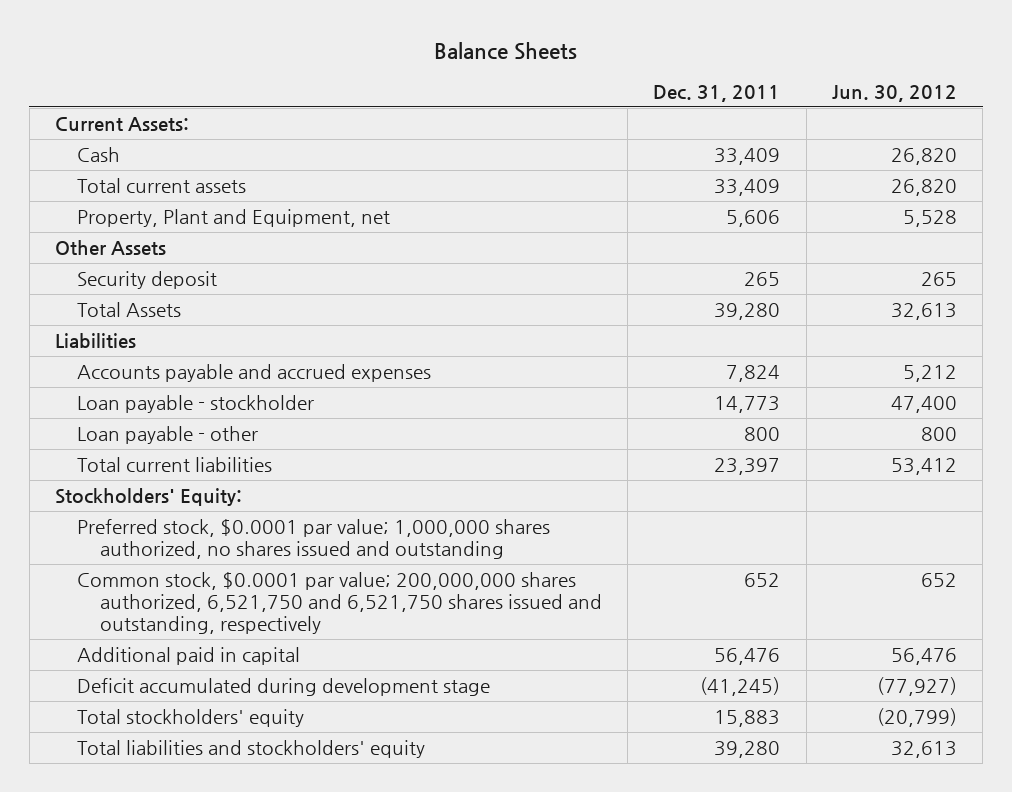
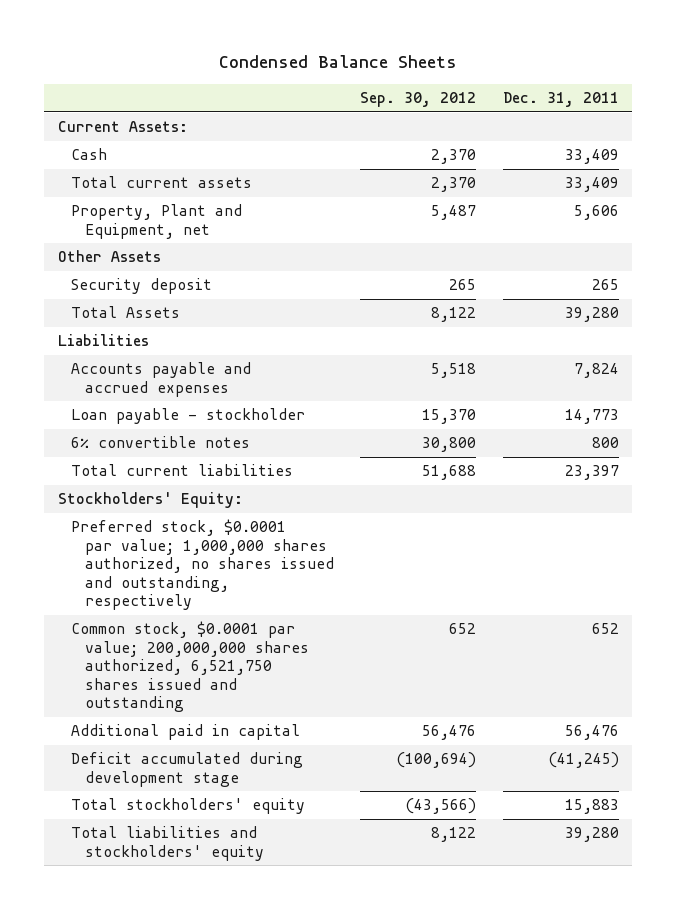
- Balance Sheets
+ Condensed Balance Sheets
- | Dec. 31, 2011 | Jun. 30, 2012
+ | Sep. 30, 2012 | Dec. 31, 2011
- Loan payable - other | 800 | 800
+ 6% convertible notes | 30,800 | 800
- Preferred stock, $0.0001 par value; 1,000,000 shares authorized, no shares issued and outstanding
- Common stock, $0.0001 par value; 200,000,000 shares authorized, 6,521,750 and 6,521,750 shares issued and outstanding, respectively | 652 | 652
+ Preferred stock, $0.0001 par value; 1,000,000 shares authorized, no shares issued and outstanding, respectively
+ Common stock, $0.0001 par value; 200,000,000 shares authorized, 6,521,750 shares issued and outstanding | 652 | 652

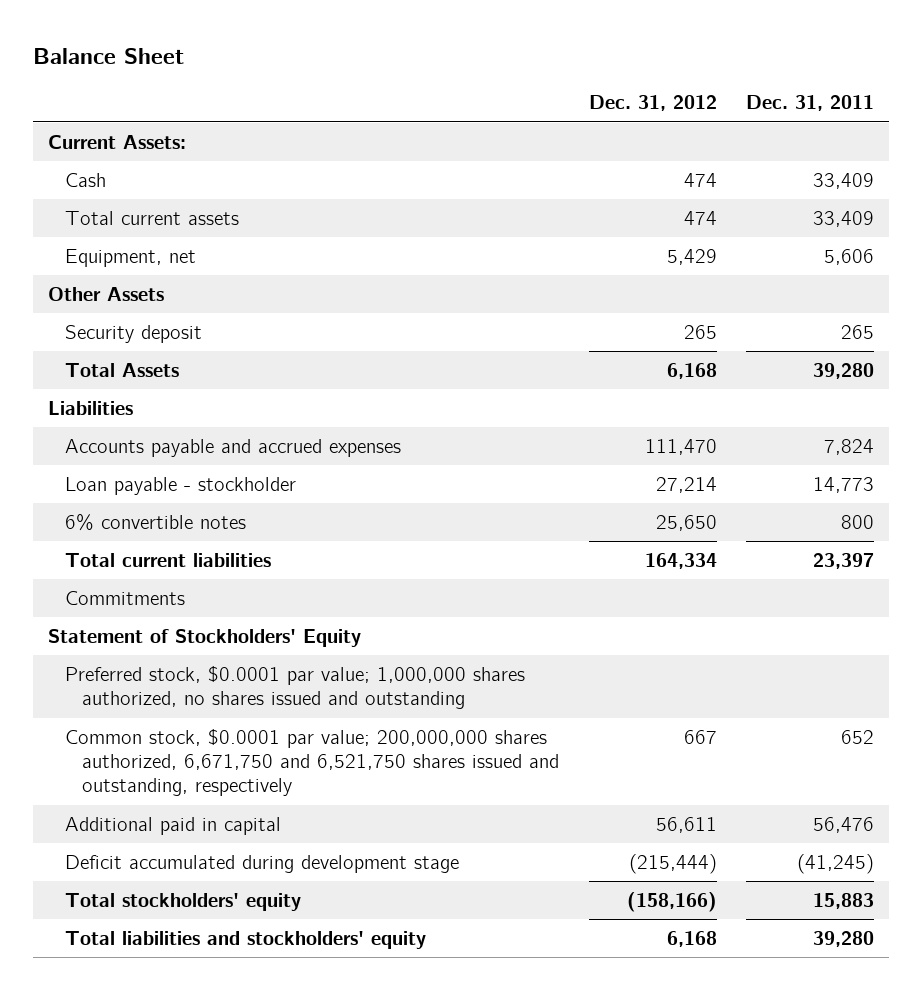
- Condensed Balance Sheets
+ Balance Sheet
- | Sep. 30, 2012 | Dec. 31, 2011
+ | Dec. 31, 2012 | Dec. 31, 2011
- Property, Plant and Equipment, net | 5,487 | 5,606
+ Equipment, net | 5,429 | 5,606
- Stockholders' Equity:
- Preferred stock, $0.0001 par value; 1,000,000 shares authorized, no shares issued and outstanding, respectively
- Common stock, $0.0001 par value; 200,000,000 shares authorized, 6,521,750 shares issued and outstanding | 652 | 652
+ Commitments
+ Statement of Stockholders' Equity
+ Preferred stock, $0.0001 par value; 1,000,000 shares authorized, no shares issued and outstanding
+ Common stock, $0.0001 par value; 200,000,000 shares authorized, 6,671,750 and 6,521,750 shares issued and outstanding, respectively | 667 | 652

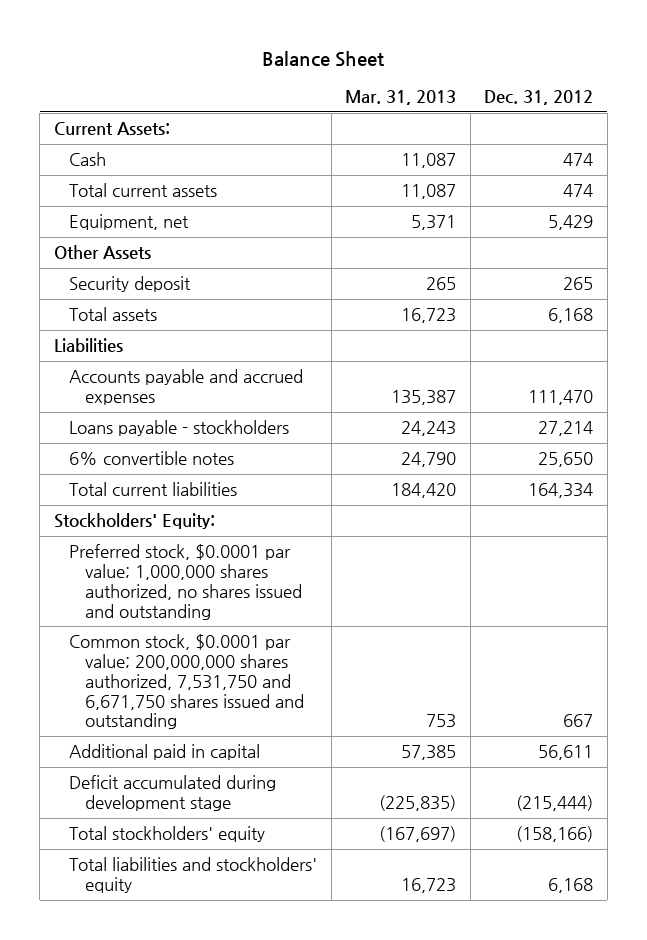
- | Dec. 31, 2012 | Dec. 31, 2011
+ | Mar. 31, 2013 | Dec. 31, 2012
- Total Assets | 6,168 | 39,280
+ Total assets | 16,723 | 6,168
- Loan payable - stockholder | 27,214 | 14,773
+ Loans payable - stockholders | 24,243 | 27,214
- Commitments
- Statement of Stockholders' Equity
+ Stockholders' Equity:
- Common stock, $0.0001 par value; 200,000,000 shares authorized, 6,671,750 and 6,521,750 shares issued and outstanding, respectively | 667 | 652
+ Common stock, $0.0001 par value; 200,000,000 shares authorized, 7,531,750 and 6,671,750 shares issued and outstanding | 753 | 667

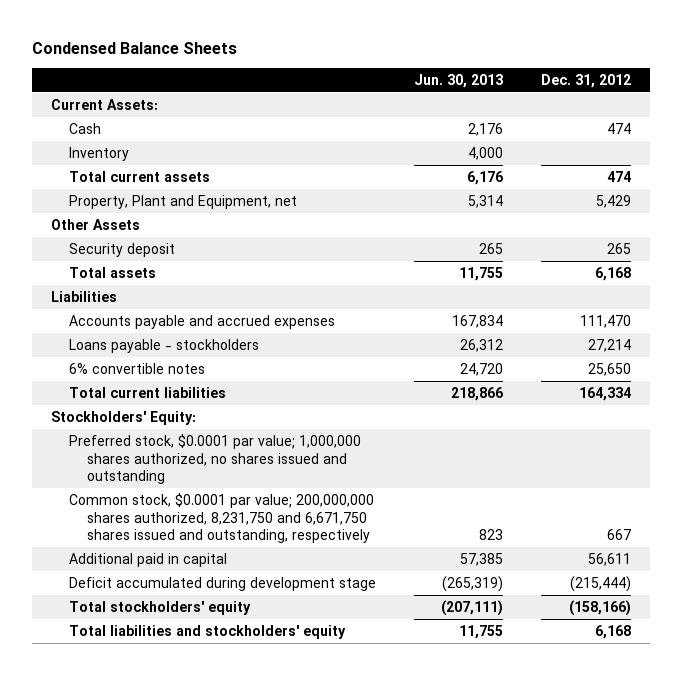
- Balance Sheet
+ Condensed Balance Sheets
- | Mar. 31, 2013 | Dec. 31, 2012
+ | Jun. 30, 2013 | Dec. 31, 2012
+ Inventory | 4,000 |
- Equipment, net | 5,371 | 5,429
+ Property, Plant and Equipment, net | 5,314 | 5,429
- Common stock, $0.0001 par value; 200,000,000 shares authorized, 7,531,750 and 6,671,750 shares issued and outstanding | 753 | 667
+ Common stock, $0.0001 par value; 200,000,000 shares authorized, 8,231,750 and 6,671,750 shares issued and outstanding, respectively | 823 | 667

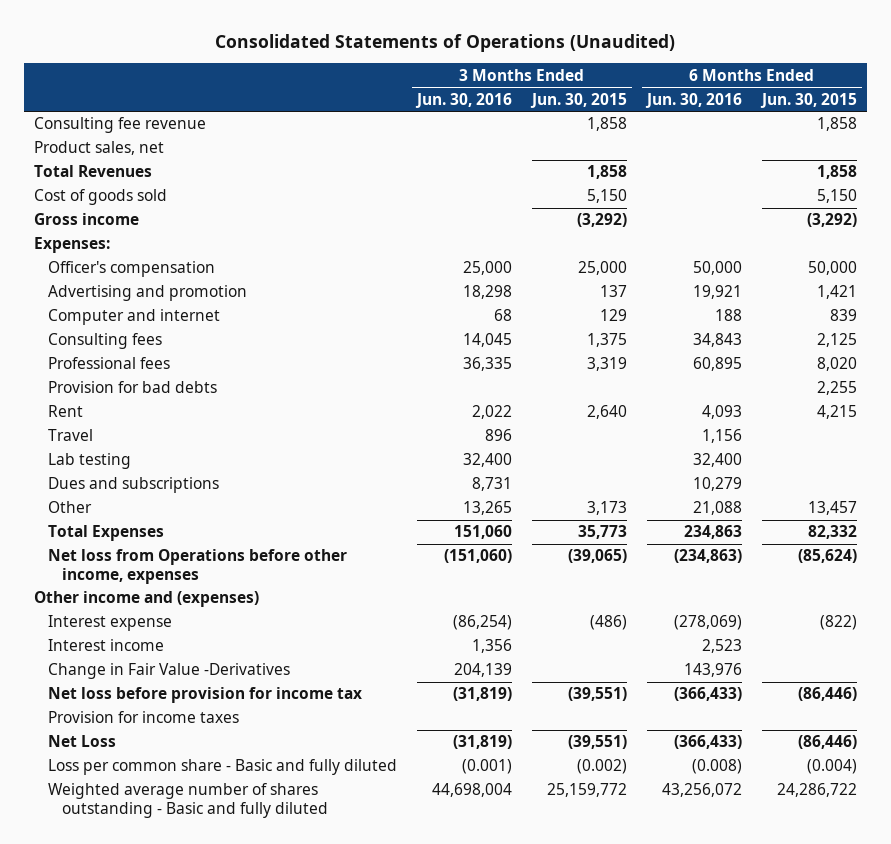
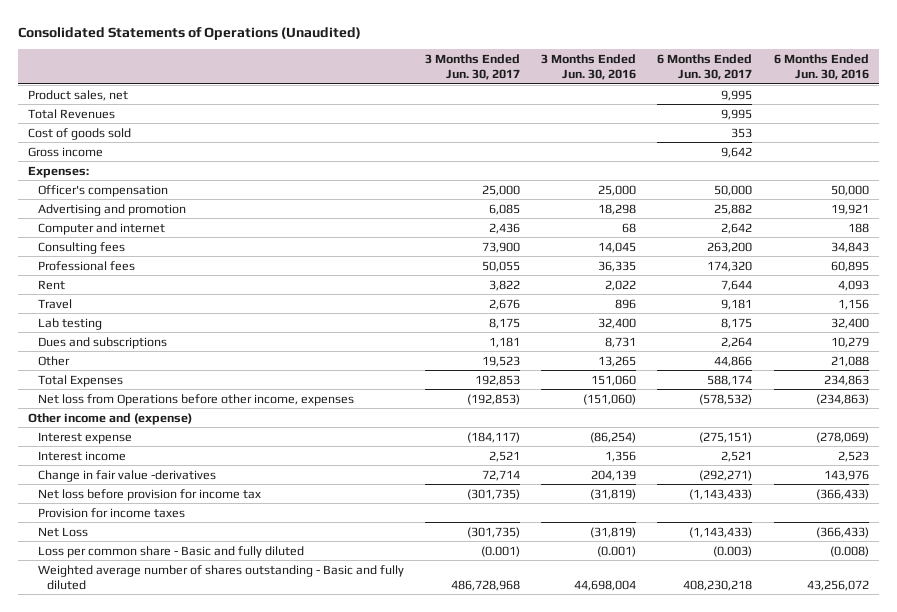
- | 3 Months Ended Jun. 30, 2016 | 3 Months Ended Jun. 30, 2015 | 6 Months Ended Jun. 30, 2016 | 6 Months Ended Jun. 30, 2015
+ | 3 Months Ended Jun. 30, 2017 | 3 Months Ended Jun. 30, 2016 | 6 Months Ended Jun. 30, 2017 | 6 Months Ended Jun. 30, 2016
- Consulting fee revenue | | 1,858 | | 1,858
- Provision for bad debts | | | | 2,255
- Other income and (expenses)
+ Other income and (expense)
- Change in Fair Value -Derivatives | 204,139 | | 143,976 |
+ Change in fair value -derivatives | 72,714 | 204,139 | (292,271) | 143,976

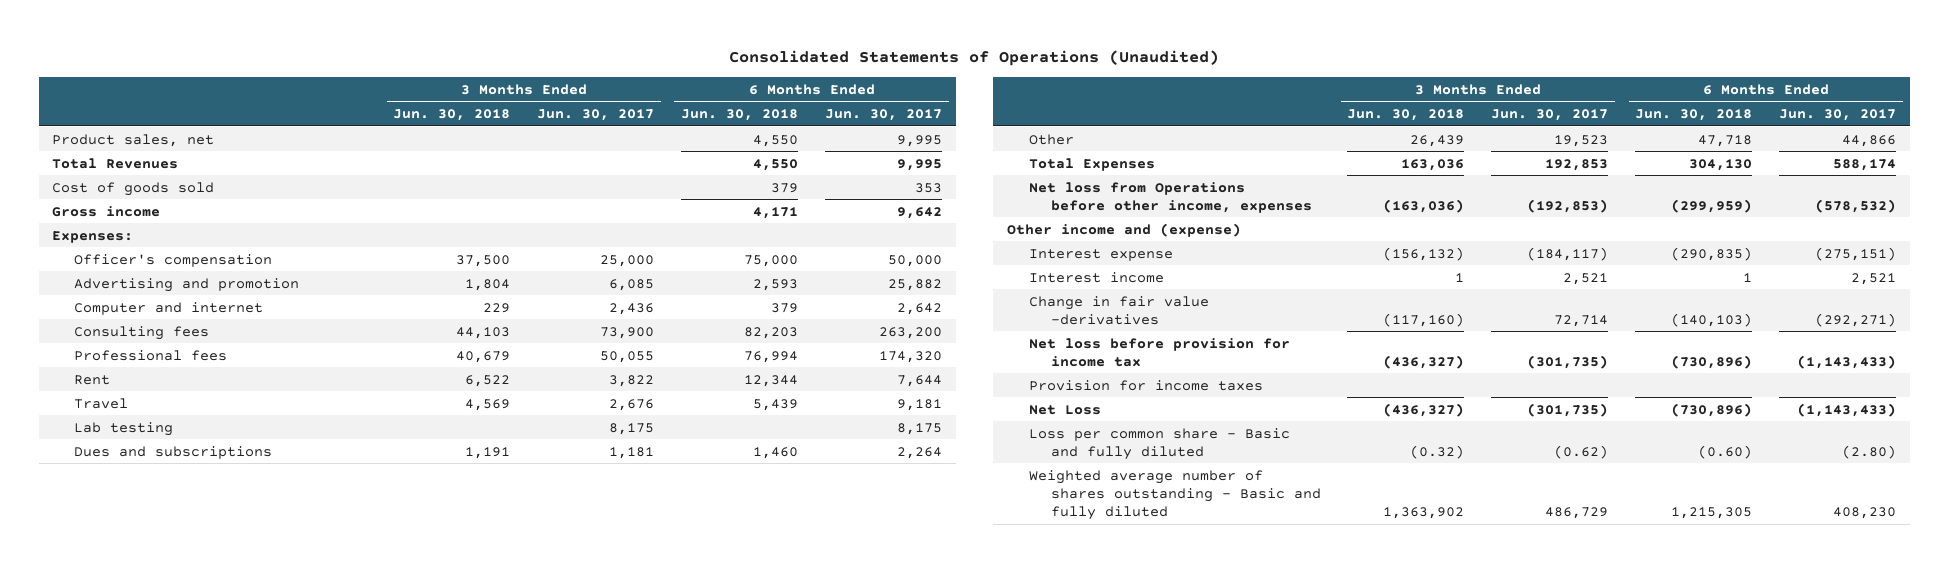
- | 3 Months Ended Jun. 30, 2017 | 3 Months Ended Jun. 30, 2016 | 6 Months Ended Jun. 30, 2017 | 6 Months Ended Jun. 30, 2016
+ | 3 Months Ended Jun. 30, 2018 | 3 Months Ended Jun. 30, 2017 | 6 Months Ended Jun. 30, 2018 | 6 Months Ended Jun. 30, 2017
- Loss per common share - Basic and fully diluted | (0.001) | (0.001) | (0.003) | (0.008)
- Weighted average number of shares outstanding - Basic and fully diluted | 486,728,968 | 44,698,004 | 408,230,218 | 43,256,072
+ Loss per common share - Basic and fully diluted | (0.32) | (0.62) | (0.60) | (2.80)
+ Weighted average number of shares outstanding - Basic and fully diluted | 1,363,902 | 486,729 | 1,215,305 | 408,230

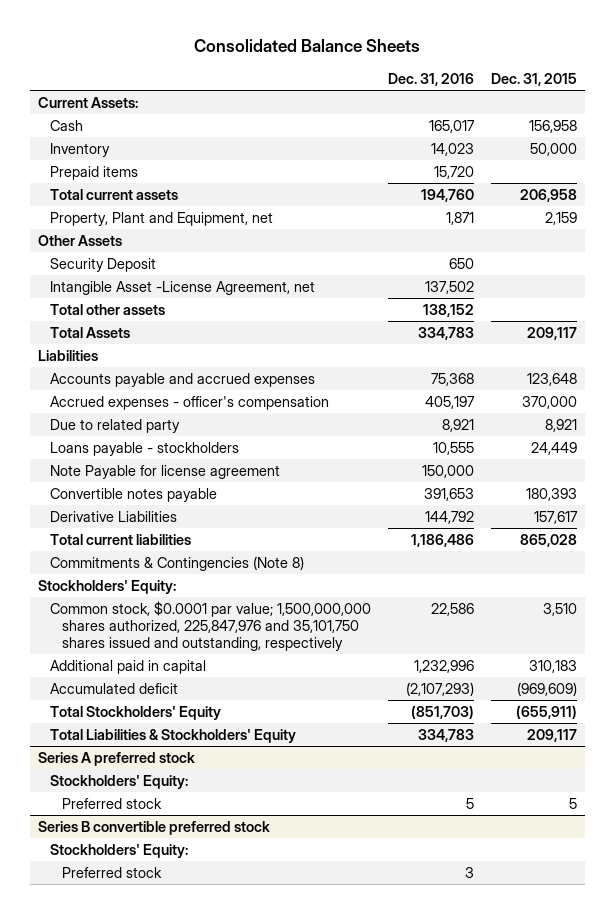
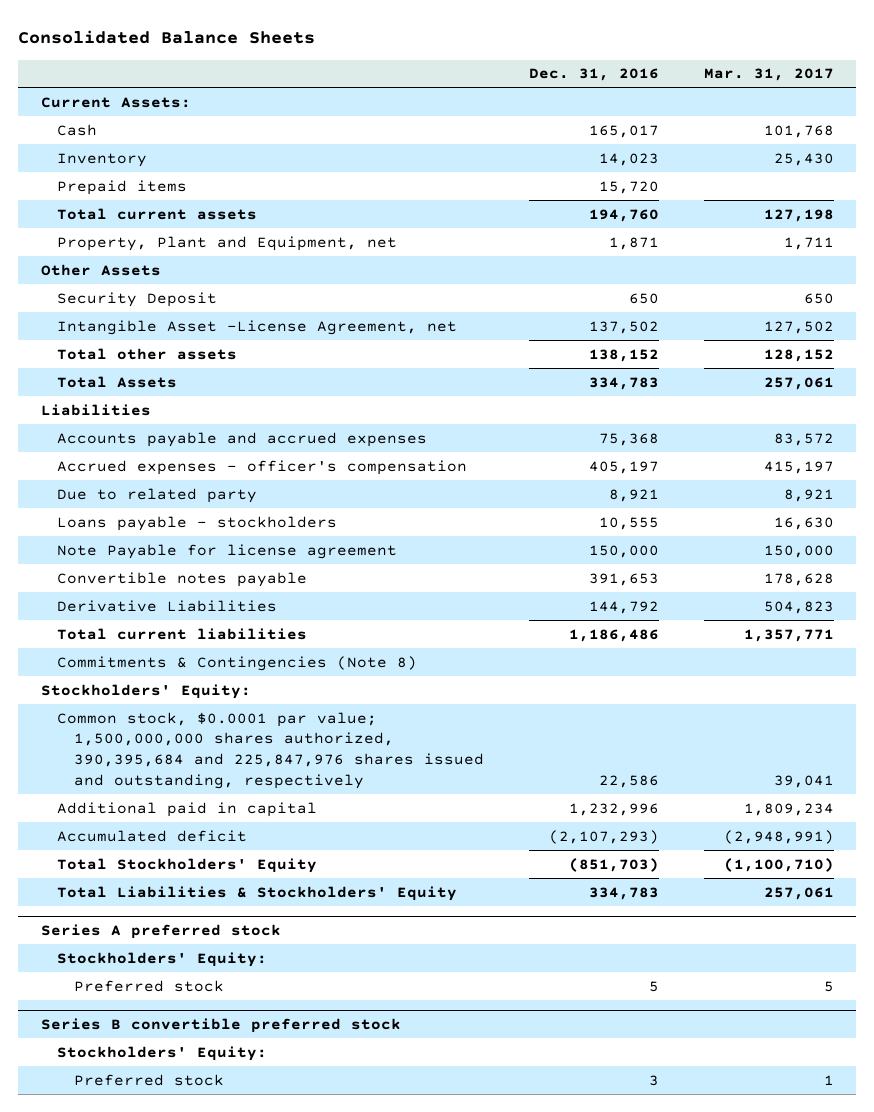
- | Dec. 31, 2016 | Dec. 31, 2015
+ | Dec. 31, 2016 | Mar. 31, 2017
- Common stock, $0.0001 par value; 1,500,000,000 shares authorized, 225,847,976 and 35,101,750 shares issued and outstanding, respectively | 22,586 | 3,510
+ Common stock, $0.0001 par value; 1,500,000,000 shares authorized, 390,395,684 and 225,847,976 shares issued and outstanding, respectively | 22,586 | 39,041

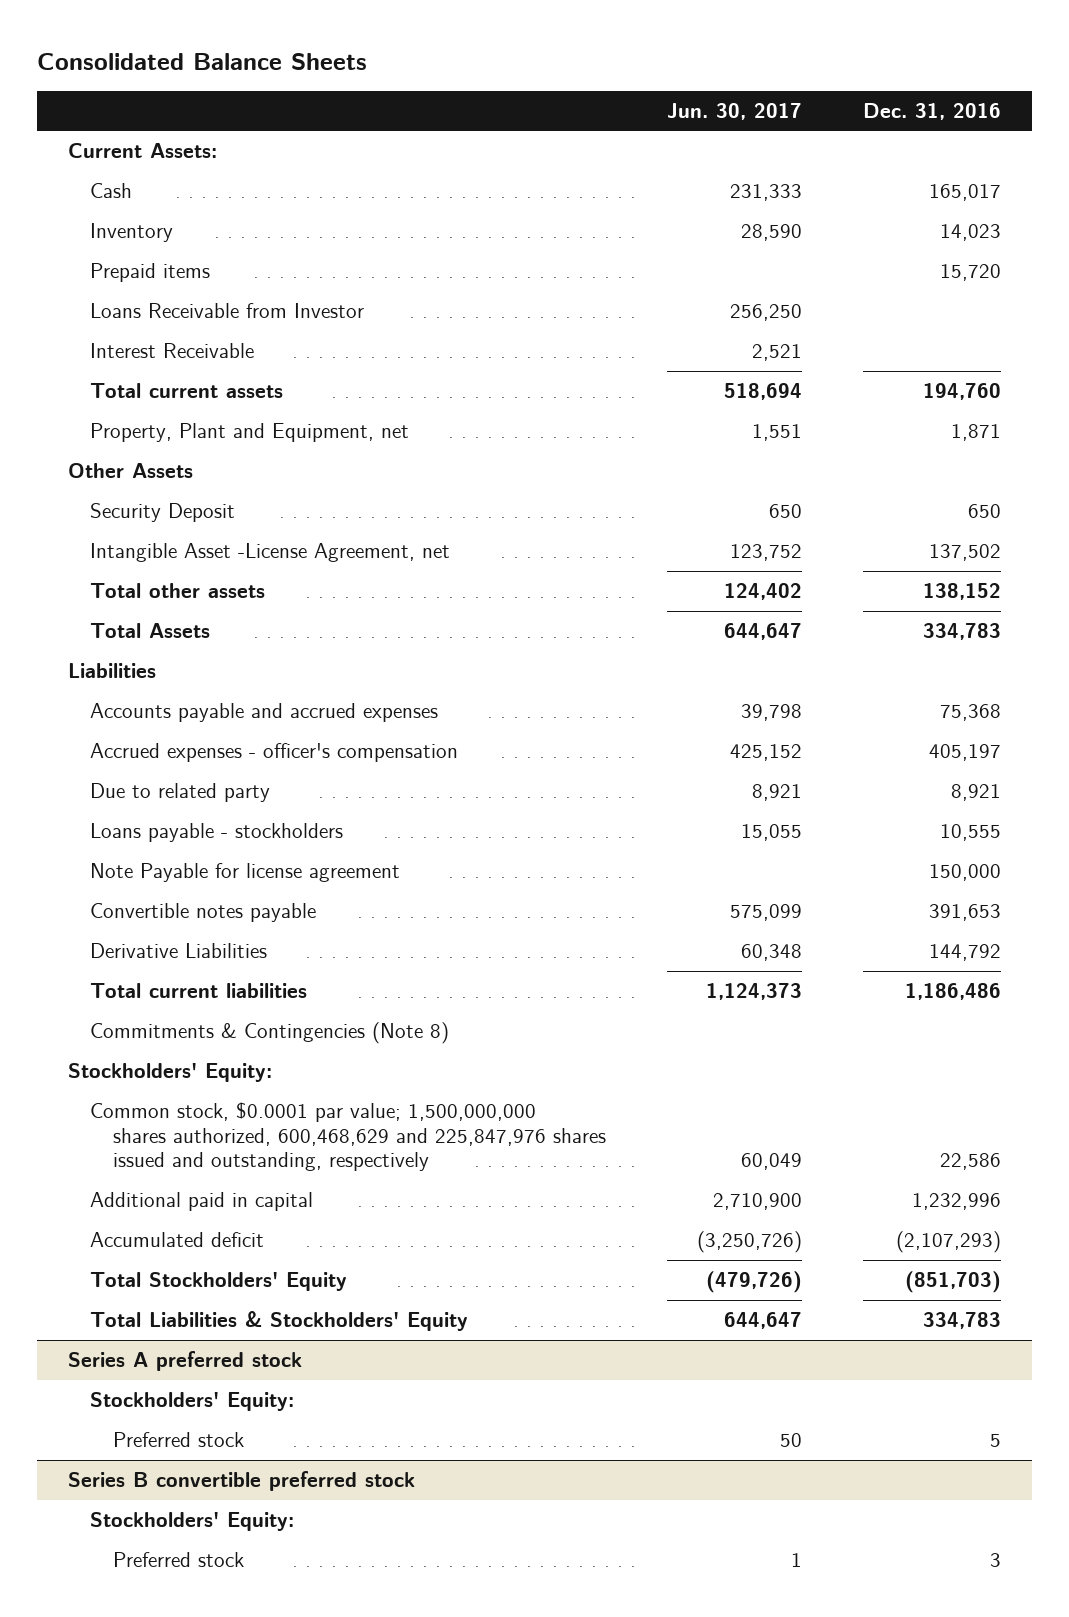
- | Dec. 31, 2016 | Mar. 31, 2017
+ | Jun. 30, 2017 | Dec. 31, 2016
+ Loans Receivable from Investor | 256,250 |
+ Interest Receivable | 2,521 |
- Common stock, $0.0001 par value; 1,500,000,000 shares authorized, 390,395,684 and 225,847,976 shares issued and outstanding, respectively | 22,586 | 39,041
+ Common stock, $0.0001 par value; 1,500,000,000 shares authorized, 600,468,629 and 225,847,976 shares issued and outstanding, respectively | 60,049 | 22,586

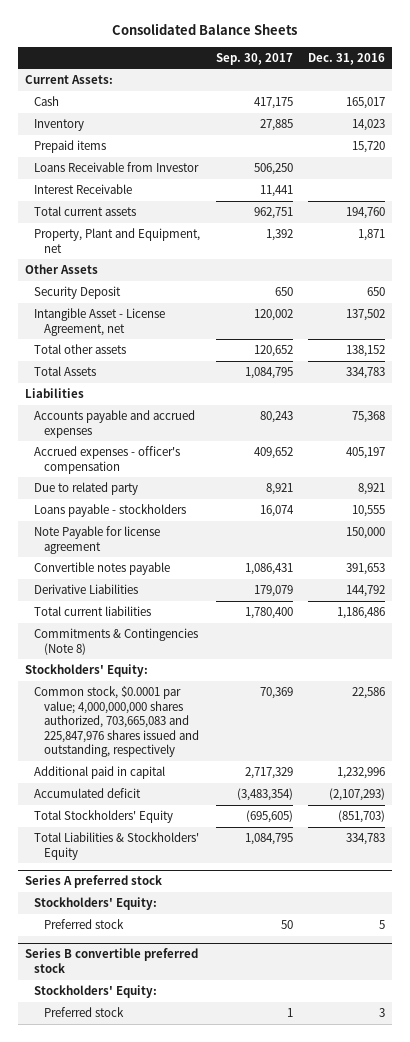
- | Jun. 30, 2017 | Dec. 31, 2016
+ | Sep. 30, 2017 | Dec. 31, 2016
- Intangible Asset -License Agreement, net | 123,752 | 137,502
+ Intangible Asset - License Agreement, net | 120,002 | 137,502
- Common stock, $0.0001 par value; 1,500,000,000 shares authorized, 600,468,629 and 225,847,976 shares issued and outstanding, respectively | 60,049 | 22,586
+ Common stock, $0.0001 par value; 4,000,000,000 shares authorized, 703,665,083 and 225,847,976 shares issued and outstanding, respectively | 70,369 | 22,586

